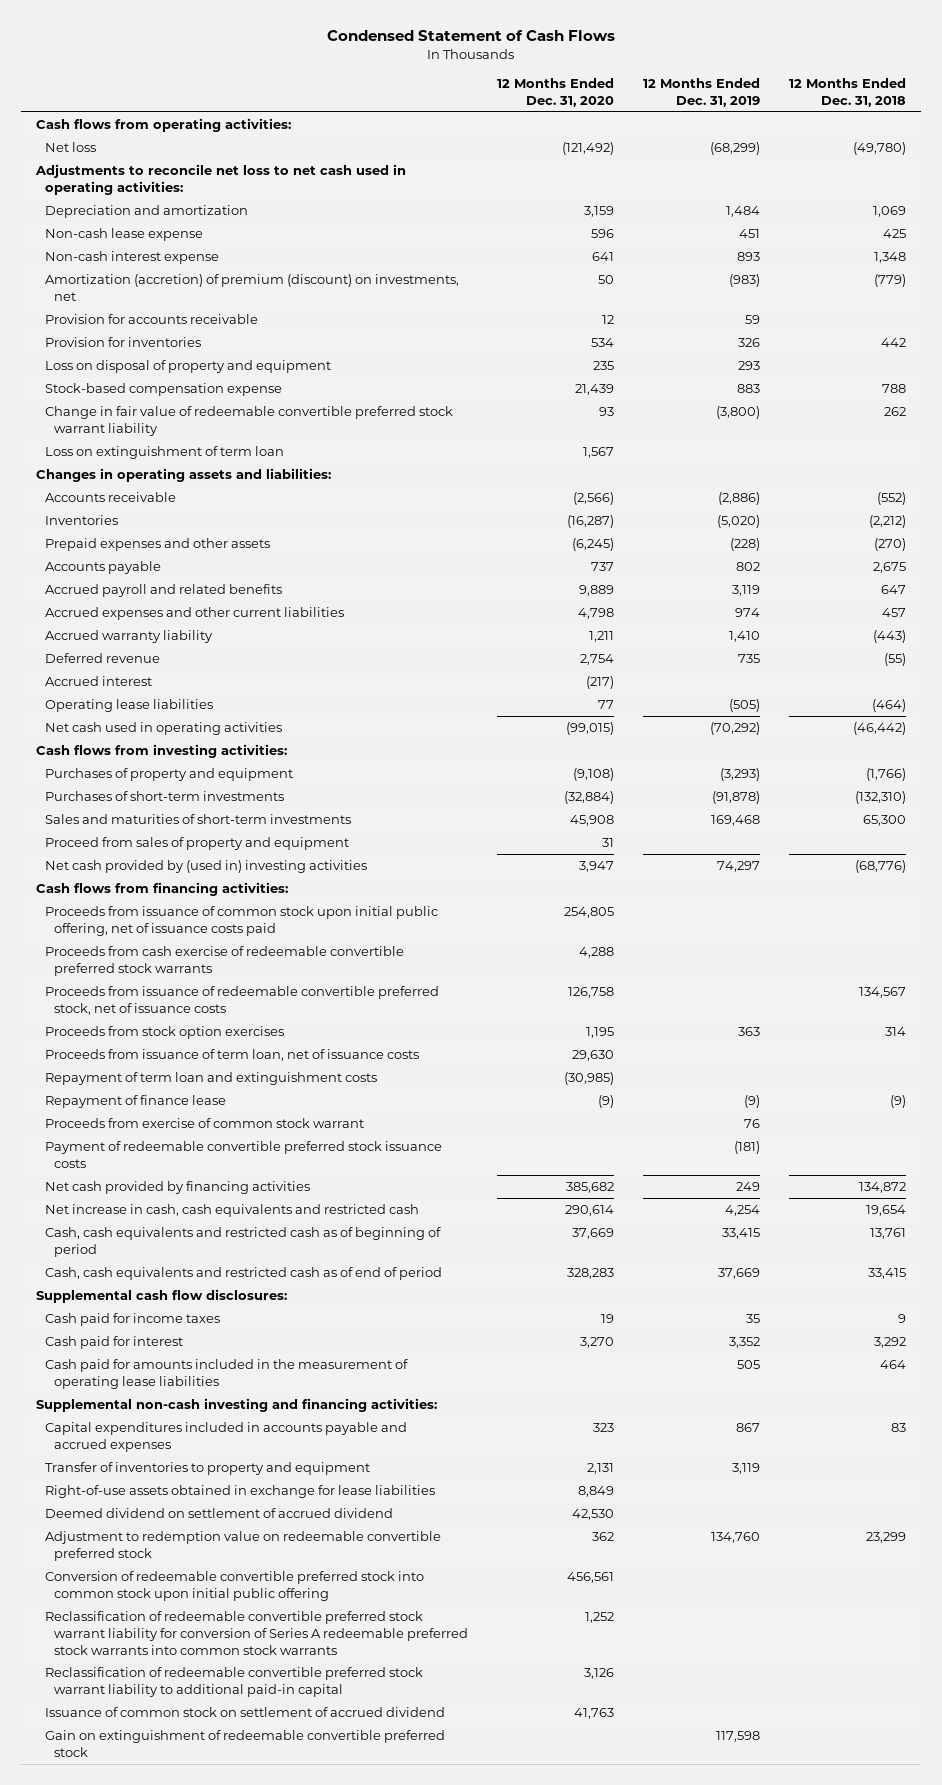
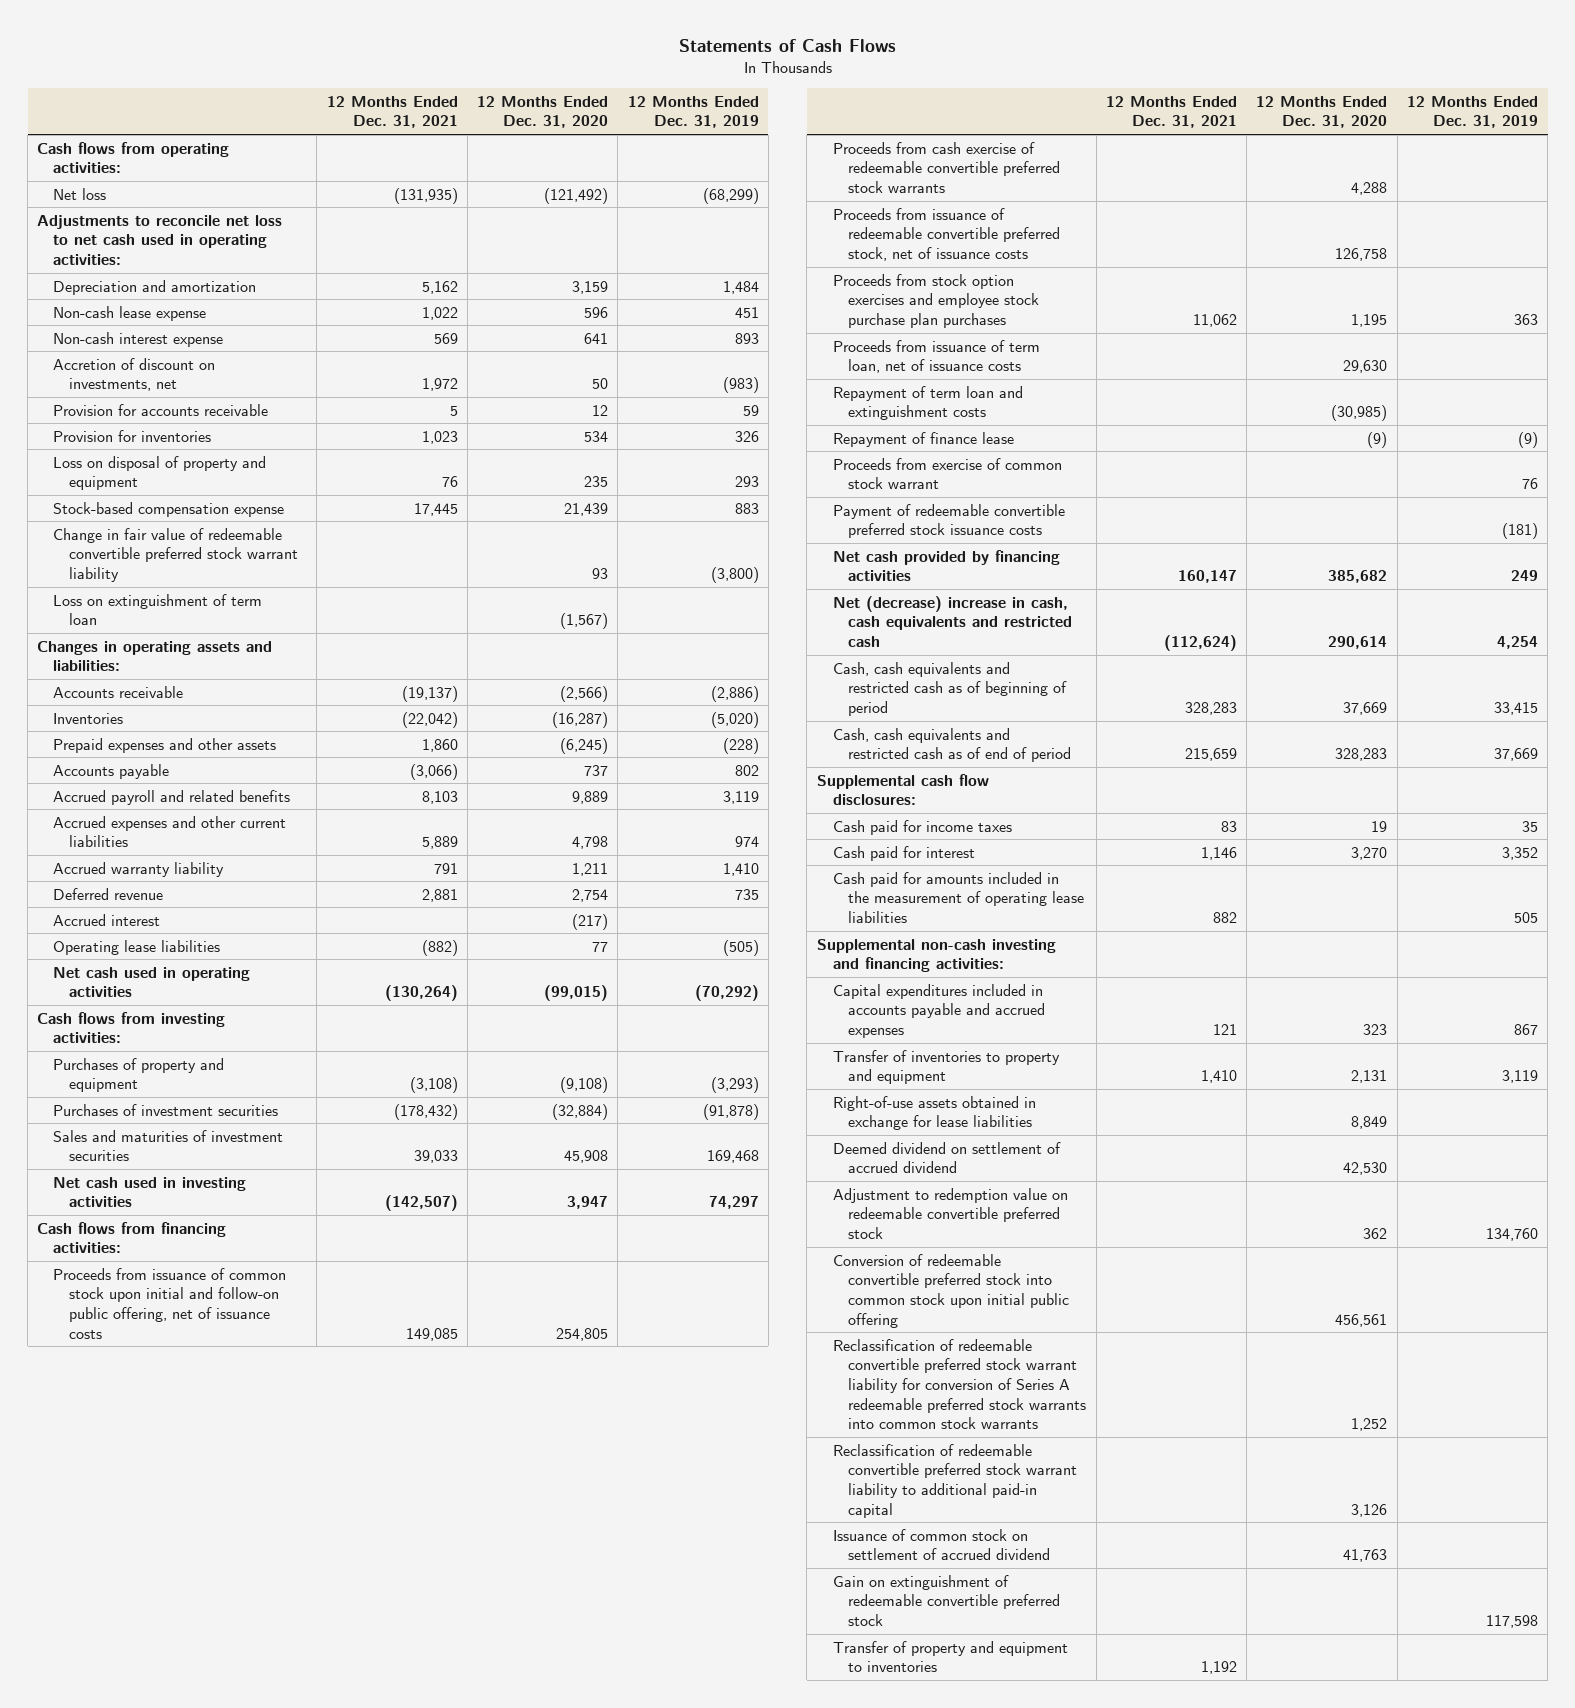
- Condensed Statement of Cash Flows
+ Statements of Cash Flows
- | 12 Months Ended Dec. 31, 2020 | 12 Months Ended Dec. 31, 2019 | 12 Months Ended Dec. 31, 2018
+ | 12 Months Ended Dec. 31, 2021 | 12 Months Ended Dec. 31, 2020 | 12 Months Ended Dec. 31, 2019
- Amortization (accretion) of premium (discount) on investments, net | 50 | (983) | (779)
+ Accretion of discount on investments, net | 1,972 | 50 | (983)
- Loss on extinguishment of term loan | 1,567 | |
+ Loss on extinguishment of term loan | | (1,567) |
- Purchases of short-term investments | (32,884) | (91,878) | (132,310)
- Sales and maturities of short-term investments | 45,908 | 169,468 | 65,300
- Proceed from sales of property and equipment | 31 | |
- Net cash provided by (used in) investing activities | 3,947 | 74,297 | (68,776)
+ Purchases of investment securities | (178,432) | (32,884) | (91,878)
+ Sales and maturities of investment securities | 39,033 | 45,908 | 169,468
+ Net cash used in investing activities | (142,507) | 3,947 | 74,297
- Proceeds from issuance of common stock upon initial public offering, net of issuance costs paid | 254,805 | |
+ Proceeds from issuance of common stock upon initial and follow-on public offering, net of issuance costs | 149,085 | 254,805 |
- Proceeds from stock option exercises | 1,195 | 363 | 314
+ Proceeds from stock option exercises and employee stock purchase plan purchases | 11,062 | 1,195 | 363
- Net increase in cash, cash equivalents and restricted cash | 290,614 | 4,254 | 19,654
+ Net (decrease) increase in cash, cash equivalents and restricted cash | (112,624) | 290,614 | 4,254
+ Transfer of property and equipment to inventories | 1,192 | |

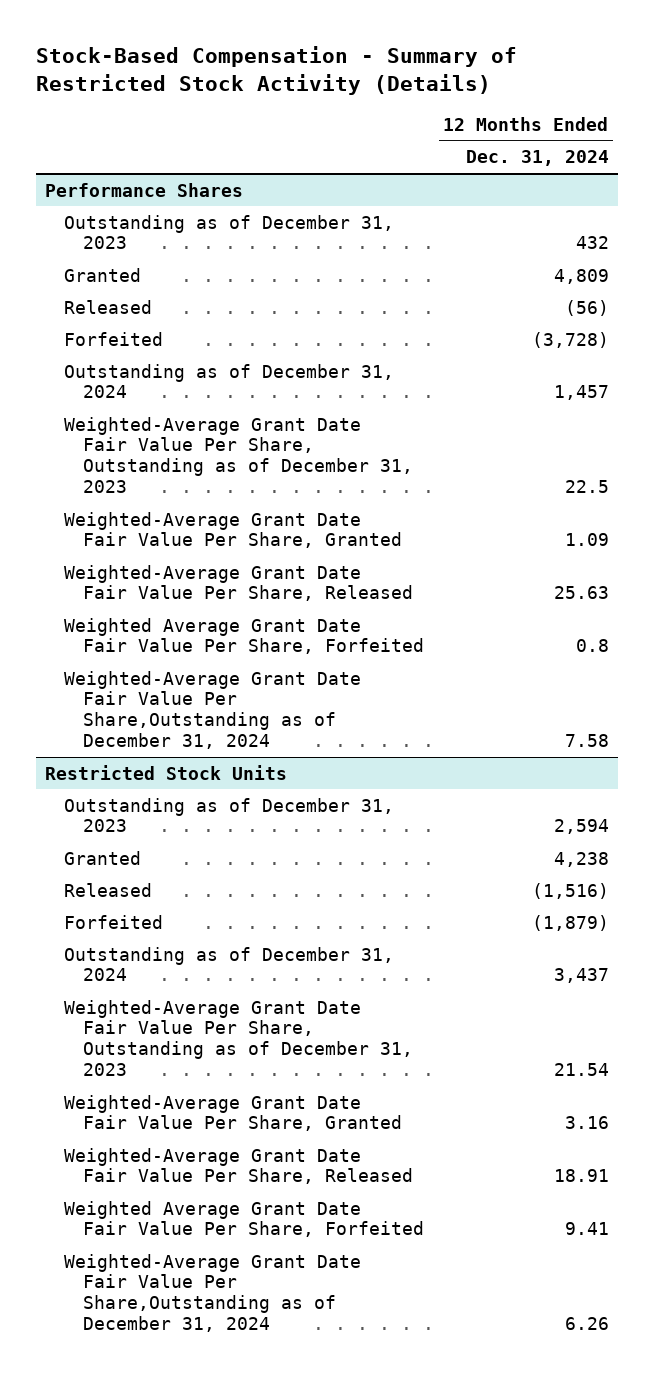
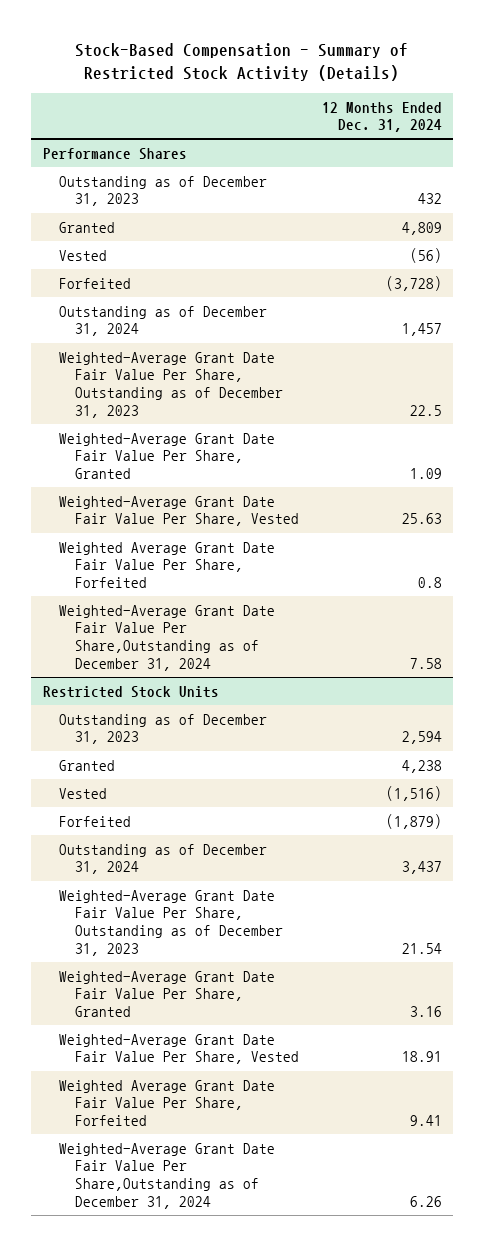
@ Performance Shares
- Released | (56)
+ Vested | (56)
- Weighted-Average Grant Date Fair Value Per Share, Released | 25.63
+ Weighted-Average Grant Date Fair Value Per Share, Vested | 25.63
@ Restricted Stock Units
- Released | (1,516)
+ Vested | (1,516)
- Weighted-Average Grant Date Fair Value Per Share, Released | 18.91
+ Weighted-Average Grant Date Fair Value Per Share, Vested | 18.91

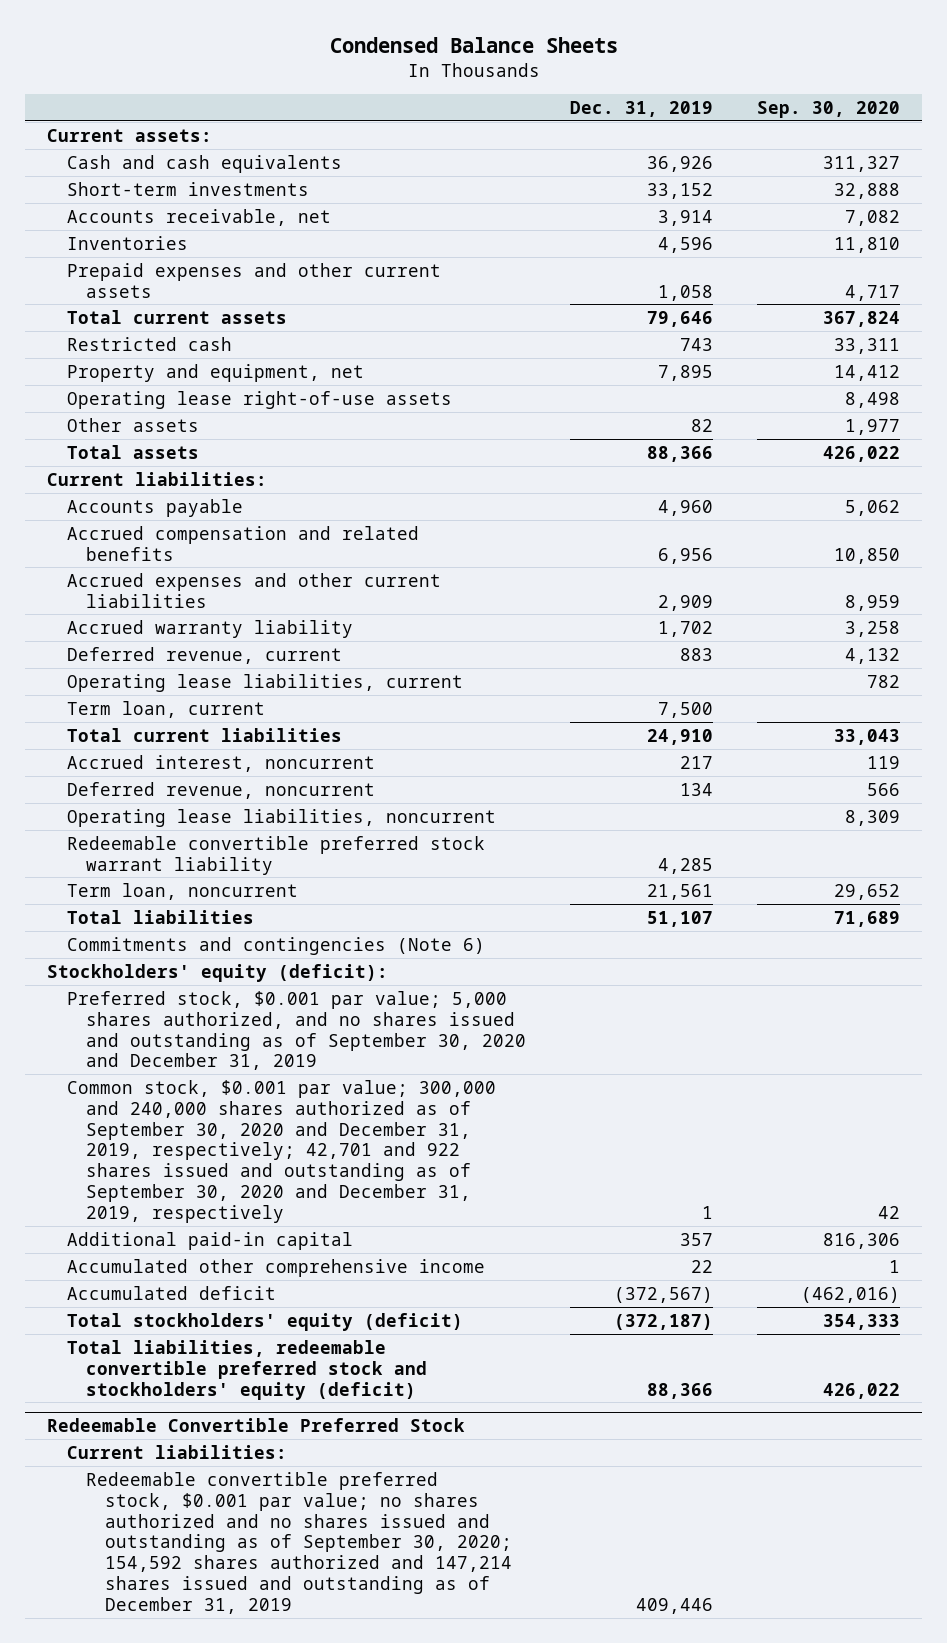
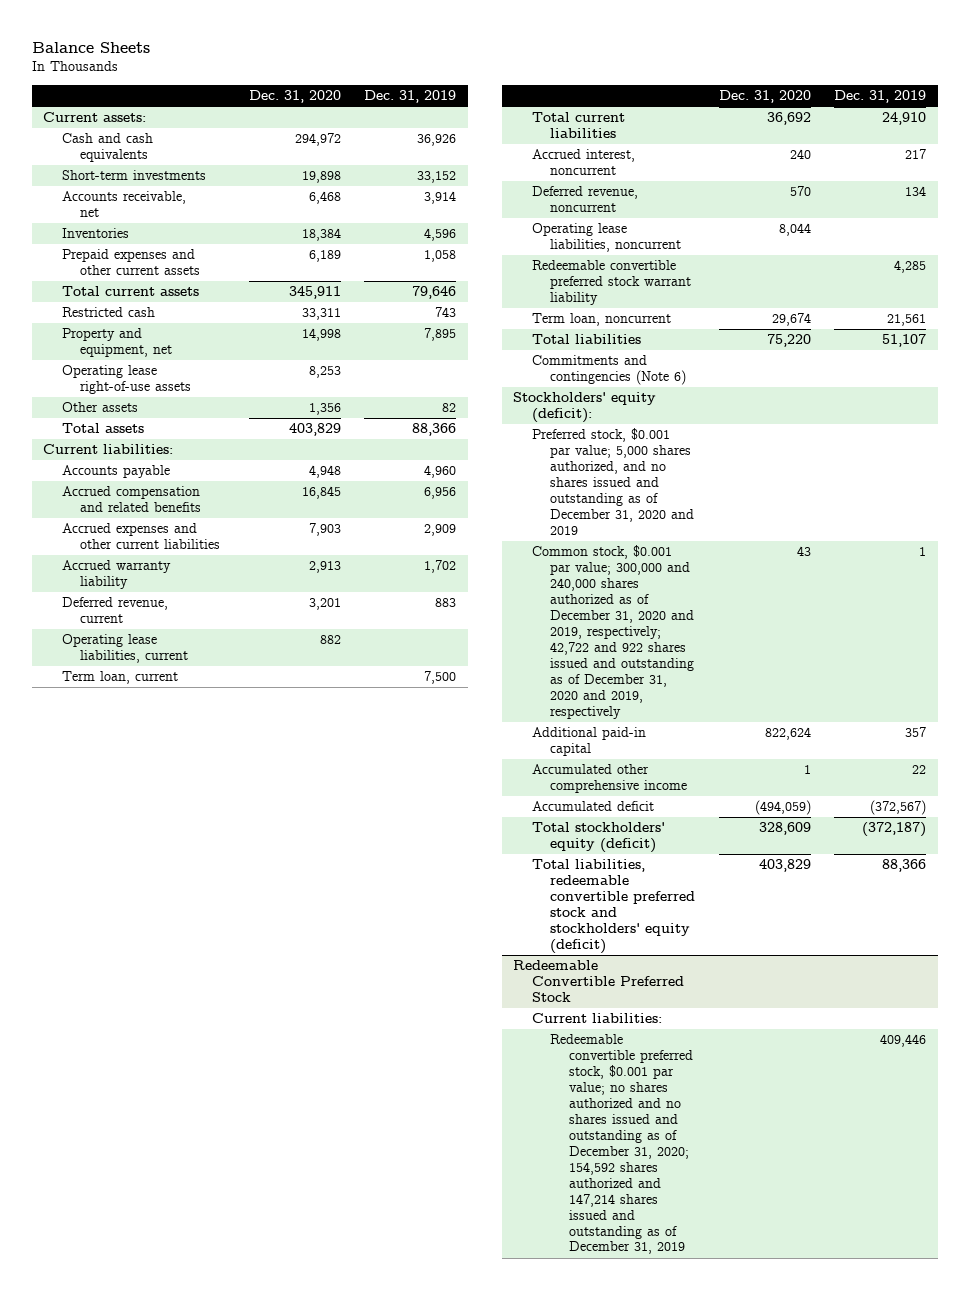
- Condensed Balance Sheets
+ Balance Sheets
- | Dec. 31, 2019 | Sep. 30, 2020
+ | Dec. 31, 2020 | Dec. 31, 2019
- Preferred stock, $0.001 par value; 5,000 shares authorized, and no shares issued and outstanding as of September 30, 2020 and December 31, 2019
- Common stock, $0.001 par value; 300,000 and 240,000 shares authorized as of September 30, 2020 and December 31, 2019, respectively; 42,701 and 922 shares issued and outstanding as of September 30, 2020 and December 31, 2019, respectively | 1 | 42
+ Preferred stock, $0.001 par value; 5,000 shares authorized, and no shares issued and outstanding as of December 31, 2020 and 2019
+ Common stock, $0.001 par value; 300,000 and 240,000 shares authorized as of December 31, 2020 and 2019, respectively; 42,722 and 922 shares issued and outstanding as of December 31, 2020 and 2019, respectively | 43 | 1
@ Redeemable Convertible Preferred Stock
- Redeemable convertible preferred stock, $0.001 par value; no shares authorized and no shares issued and outstanding as of September 30, 2020; 154,592 shares authorized and 147,214 shares issued and outstanding as of December 31, 2019 | 409,446 |
+ Redeemable convertible preferred stock, $0.001 par value; no shares authorized and no shares issued and outstanding as of December 31, 2020; 154,592 shares authorized and 147,214 shares issued and outstanding as of December 31, 2019 | | 409,446

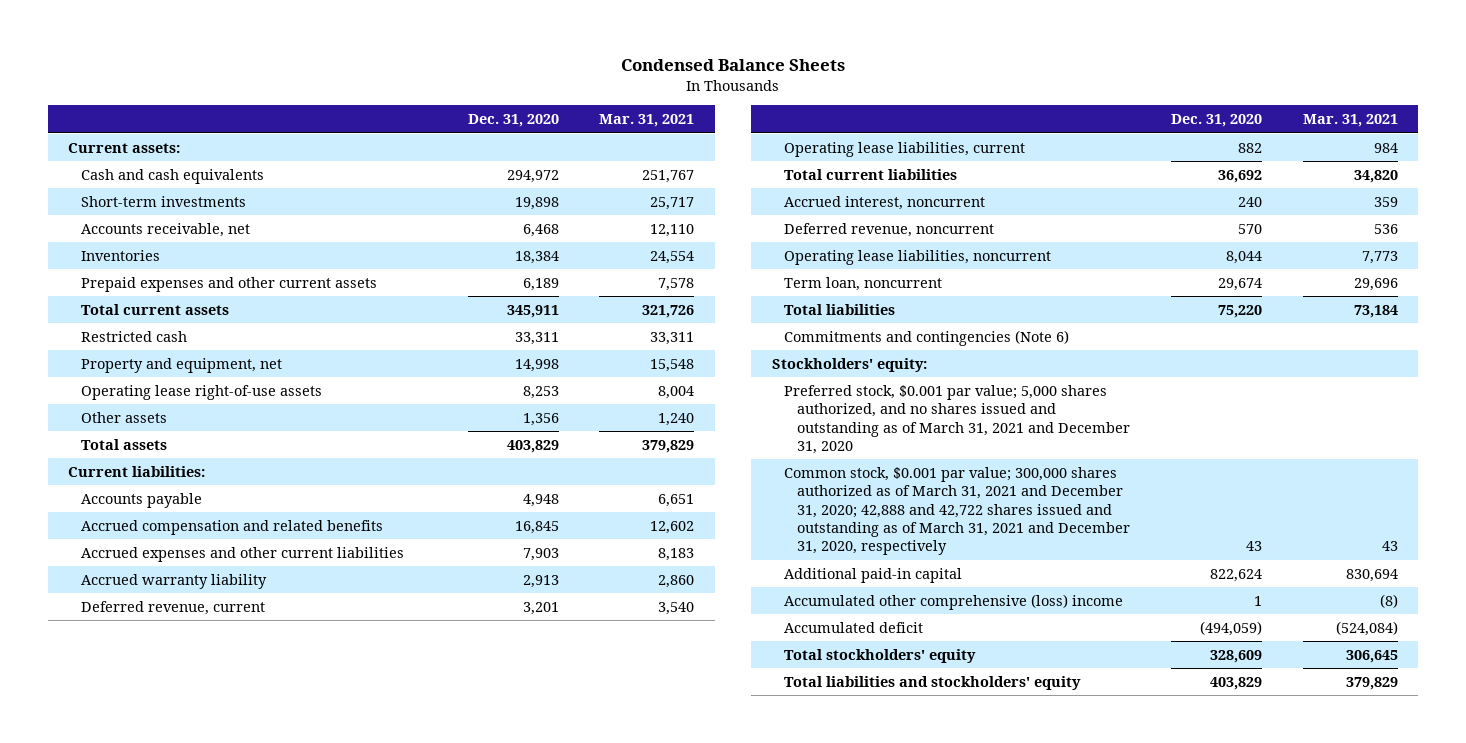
- Balance Sheets
+ Condensed Balance Sheets
- | Dec. 31, 2020 | Dec. 31, 2019
+ | Dec. 31, 2020 | Mar. 31, 2021
- Term loan, current | | 7,500
- Redeemable convertible preferred stock warrant liability | | 4,285
- Stockholders' equity (deficit):
- Preferred stock, $0.001 par value; 5,000 shares authorized, and no shares issued and outstanding as of December 31, 2020 and 2019
- Common stock, $0.001 par value; 300,000 and 240,000 shares authorized as of December 31, 2020 and 2019, respectively; 42,722 and 922 shares issued and outstanding as of December 31, 2020 and 2019, respectively | 43 | 1
+ Stockholders' equity:
+ Preferred stock, $0.001 par value; 5,000 shares authorized, and no shares issued and outstanding as of March 31, 2021 and December 31, 2020
+ Common stock, $0.001 par value; 300,000 shares authorized as of March 31, 2021 and December 31, 2020; 42,888 and 42,722 shares issued and outstanding as of March 31, 2021 and December 31, 2020, respectively | 43 | 43
- Accumulated other comprehensive income | 1 | 22
+ Accumulated other comprehensive (loss) income | 1 | (8)
- Total stockholders' equity (deficit) | 328,609 | (372,187)
- Total liabilities, redeemable convertible preferred stock and stockholders' equity (deficit) | 403,829 | 88,366
- Redeemable Convertible Preferred Stock
- Current liabilities:
- Redeemable convertible preferred stock, $0.001 par value; no shares authorized and no shares issued and outstanding as of December 31, 2020; 154,592 shares authorized and 147,214 shares issued and outstanding as of December 31, 2019 | | 409,446
+ Total stockholders' equity | 328,609 | 306,645
+ Total liabilities and stockholders' equity | 403,829 | 379,829

